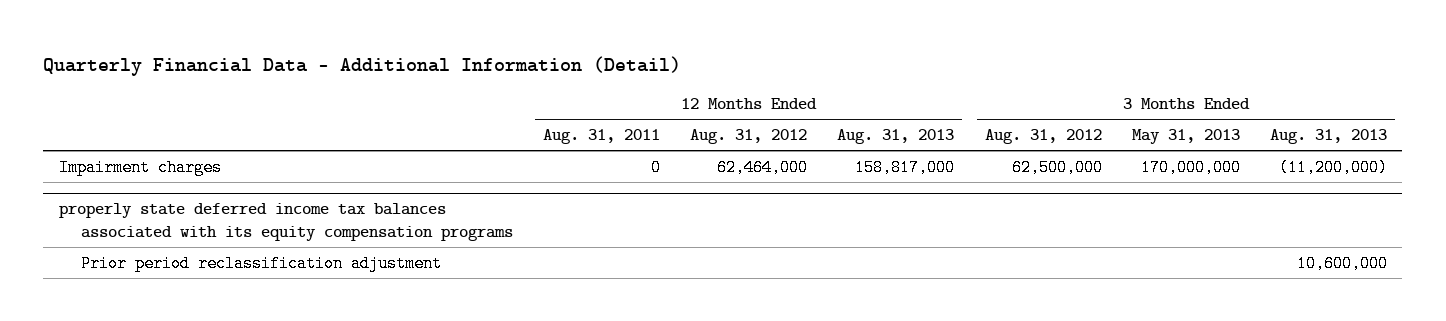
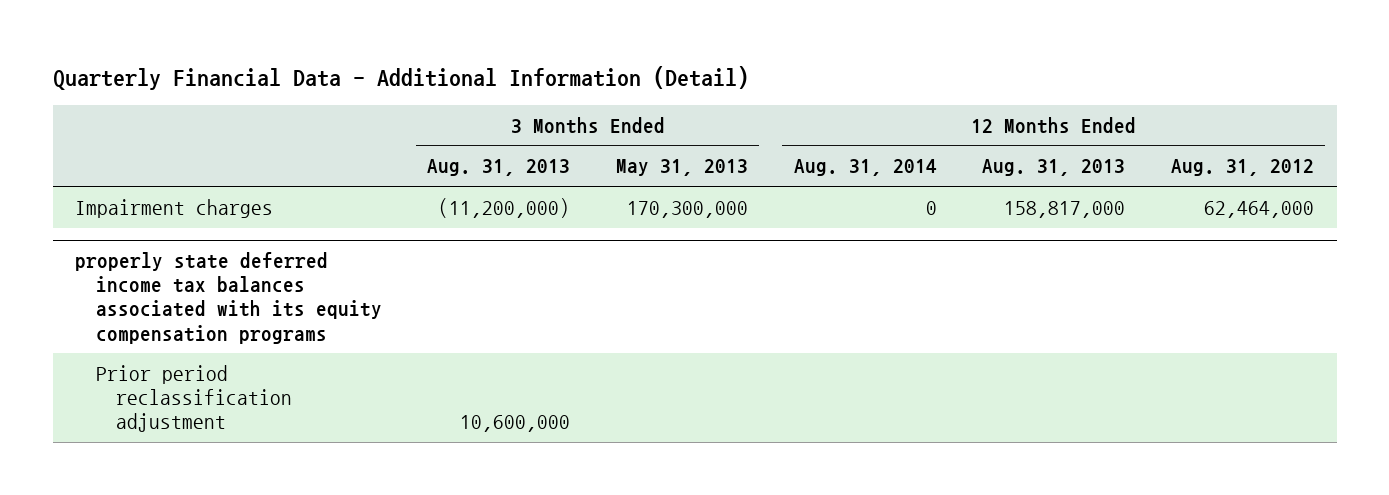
- | 12 Months Ended Aug. 31, 2011 | 12 Months Ended Aug. 31, 2012 | 12 Months Ended Aug. 31, 2013 | 3 Months Ended Aug. 31, 2012 | 3 Months Ended May 31, 2013 | 3 Months Ended Aug. 31, 2013
+ | 3 Months Ended Aug. 31, 2013 | 3 Months Ended May 31, 2013 | 12 Months Ended Aug. 31, 2014 | 12 Months Ended Aug. 31, 2013 | 12 Months Ended Aug. 31, 2012
- Impairment charges | 0 | 62,464,000 | 158,817,000 | 62,500,000 | 170,000,000 | (11,200,000)
+ Impairment charges | (11,200,000) | 170,300,000 | 0 | 158,817,000 | 62,464,000

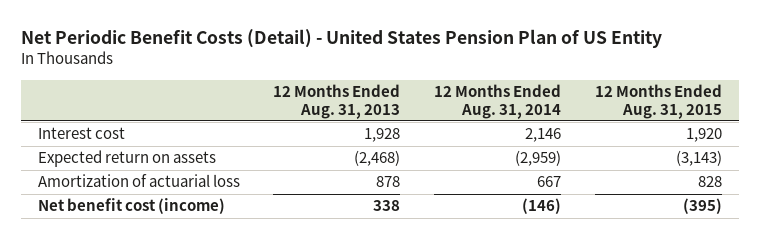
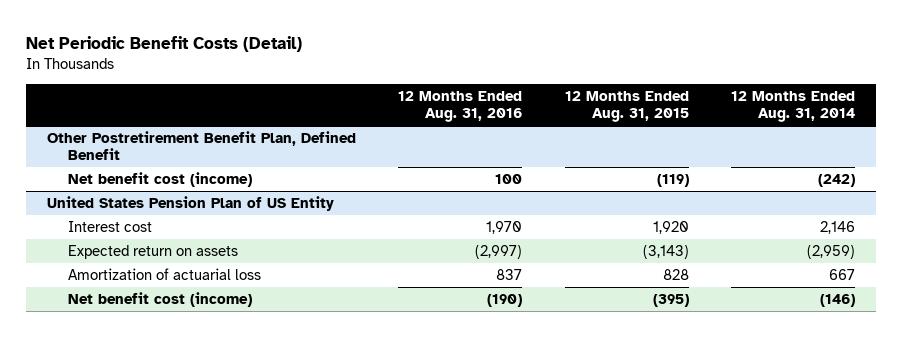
- Net Periodic Benefit Costs (Detail) - United States Pension Plan of US Entity
+ Net Periodic Benefit Costs (Detail)
- | 12 Months Ended Aug. 31, 2013 | 12 Months Ended Aug. 31, 2014 | 12 Months Ended Aug. 31, 2015
+ | 12 Months Ended Aug. 31, 2016 | 12 Months Ended Aug. 31, 2015 | 12 Months Ended Aug. 31, 2014
+ Other Postretirement Benefit Plan, Defined Benefit
+ Net benefit cost (income) | 100 | (119) | (242)
+ United States Pension Plan of US Entity

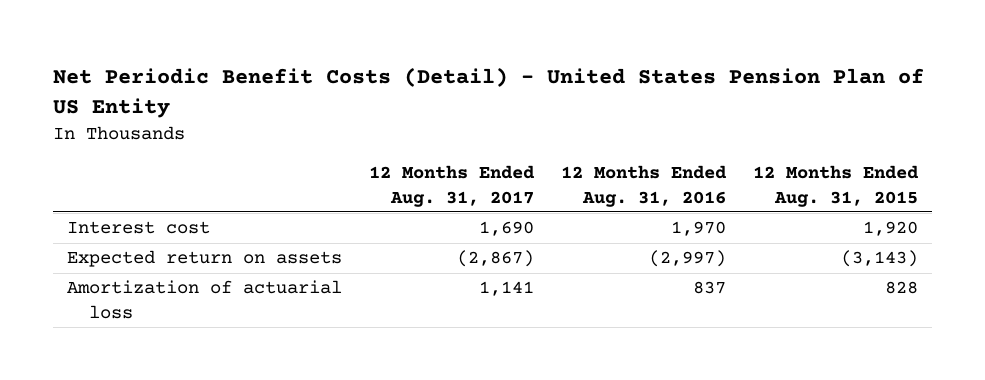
- Net Periodic Benefit Costs (Detail)
+ Net Periodic Benefit Costs (Detail) - United States Pension Plan of US Entity
- | 12 Months Ended Aug. 31, 2016 | 12 Months Ended Aug. 31, 2015 | 12 Months Ended Aug. 31, 2014
+ | 12 Months Ended Aug. 31, 2017 | 12 Months Ended Aug. 31, 2016 | 12 Months Ended Aug. 31, 2015
- Other Postretirement Benefit Plan, Defined Benefit
- Net benefit cost (income) | 100 | (119) | (242)
- United States Pension Plan of US Entity
- Net benefit cost (income) | (190) | (395) | (146)

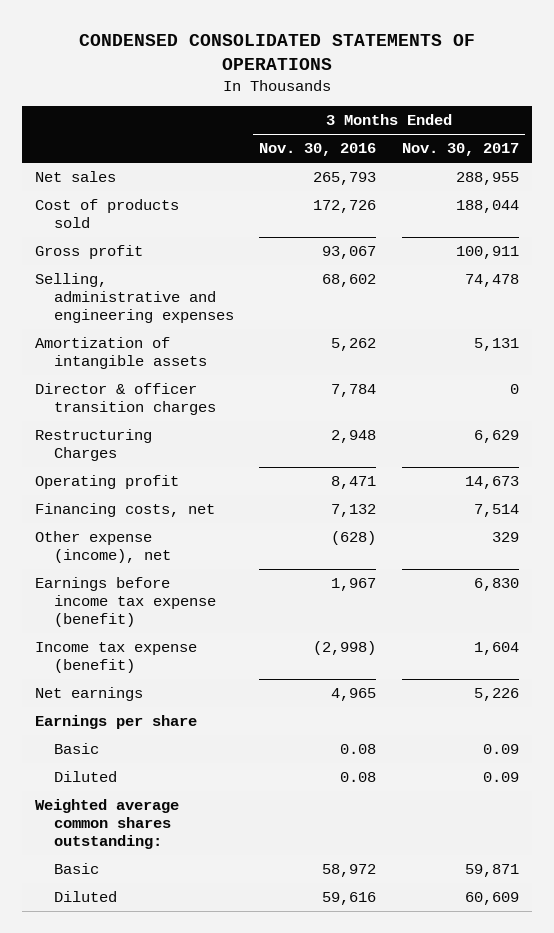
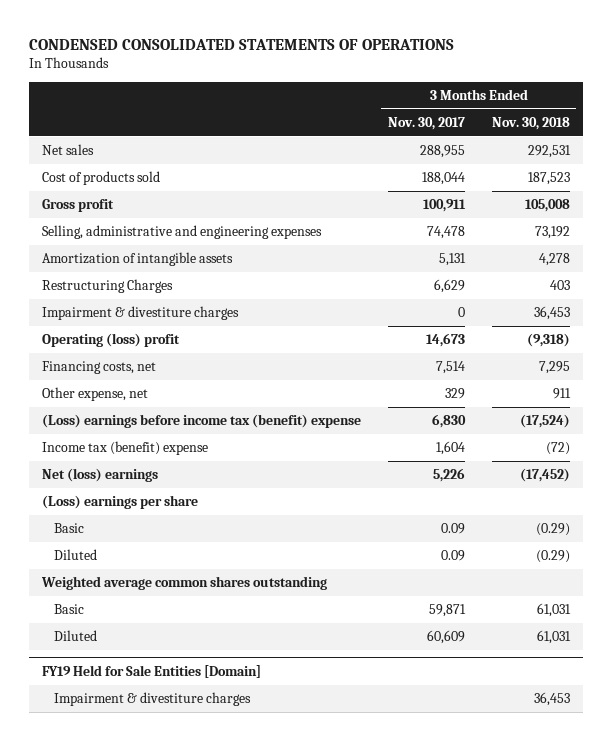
- | 3 Months Ended Nov. 30, 2016 | 3 Months Ended Nov. 30, 2017
+ | 3 Months Ended Nov. 30, 2017 | 3 Months Ended Nov. 30, 2018
- Director & officer transition charges | 7,784 | 0
- Operating profit | 8,471 | 14,673
+ Impairment & divestiture charges | 0 | 36,453
+ Operating (loss) profit | 14,673 | (9,318)
- Other expense (income), net | (628) | 329
- Earnings before income tax expense (benefit) | 1,967 | 6,830
- Income tax expense (benefit) | (2,998) | 1,604
- Net earnings | 4,965 | 5,226
- Earnings per share
+ Other expense, net | 329 | 911
+ (Loss) earnings before income tax (benefit) expense | 6,830 | (17,524)
+ Income tax (benefit) expense | 1,604 | (72)
+ Net (loss) earnings | 5,226 | (17,452)
+ (Loss) earnings per share
- Weighted average common shares outstanding:
+ Weighted average common shares outstanding
+ FY19 Held for Sale Entities [Domain]
+ Impairment & divestiture charges | | 36,453

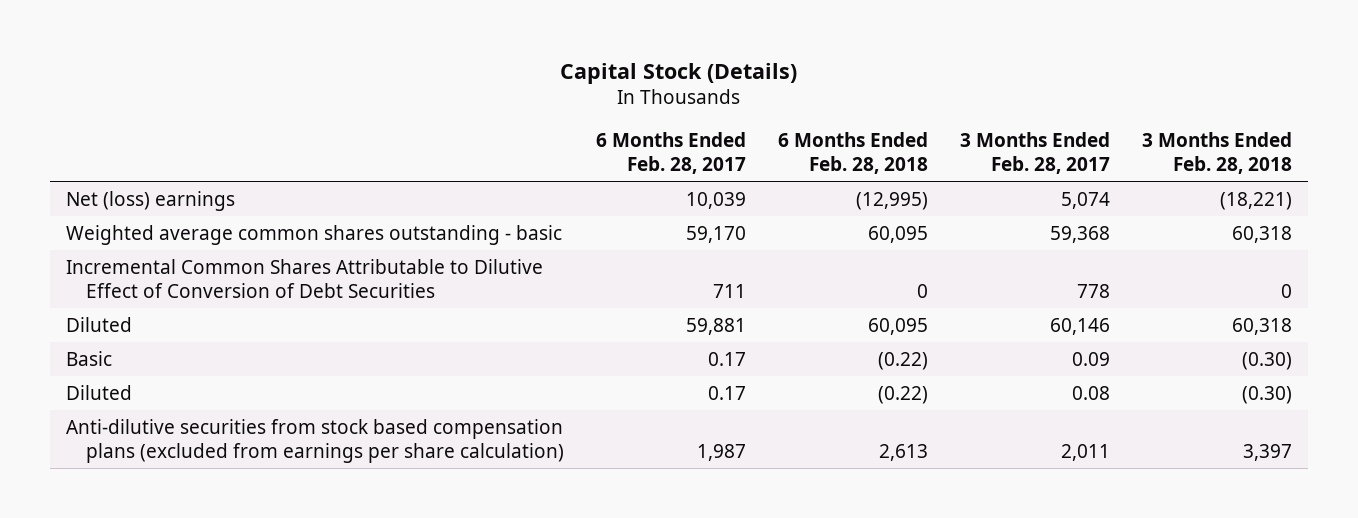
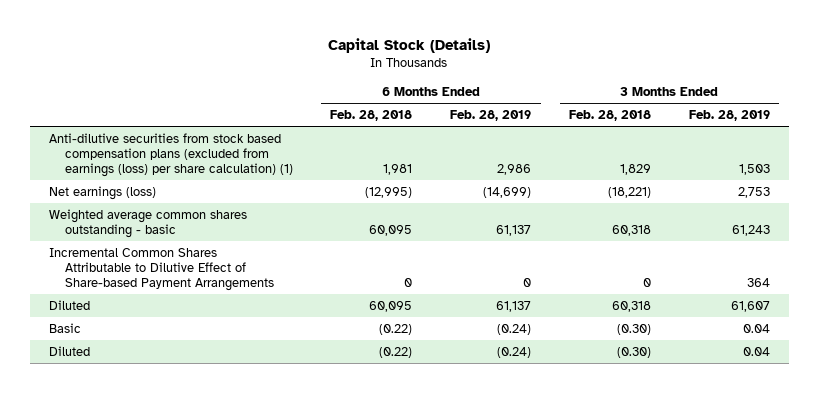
- | 6 Months Ended Feb. 28, 2017 | 6 Months Ended Feb. 28, 2018 | 3 Months Ended Feb. 28, 2017 | 3 Months Ended Feb. 28, 2018
+ | 6 Months Ended Feb. 28, 2018 | 6 Months Ended Feb. 28, 2019 | 3 Months Ended Feb. 28, 2018 | 3 Months Ended Feb. 28, 2019
- Net (loss) earnings | 10,039 | (12,995) | 5,074 | (18,221)
+ Anti-dilutive securities from stock based compensation plans (excluded from earnings (loss) per share calculation) (1) | 1,981 | 2,986 | 1,829 | 1,503
+ Net earnings (loss) | (12,995) | (14,699) | (18,221) | 2,753
- Incremental Common Shares Attributable to Dilutive Effect of Conversion of Debt Securities | 711 | 0 | 778 | 0
+ Incremental Common Shares Attributable to Dilutive Effect of Share-based Payment Arrangements | 0 | 0 | 0 | 364
- Anti-dilutive securities from stock based compensation plans (excluded from earnings per share calculation) | 1,987 | 2,613 | 2,011 | 3,397

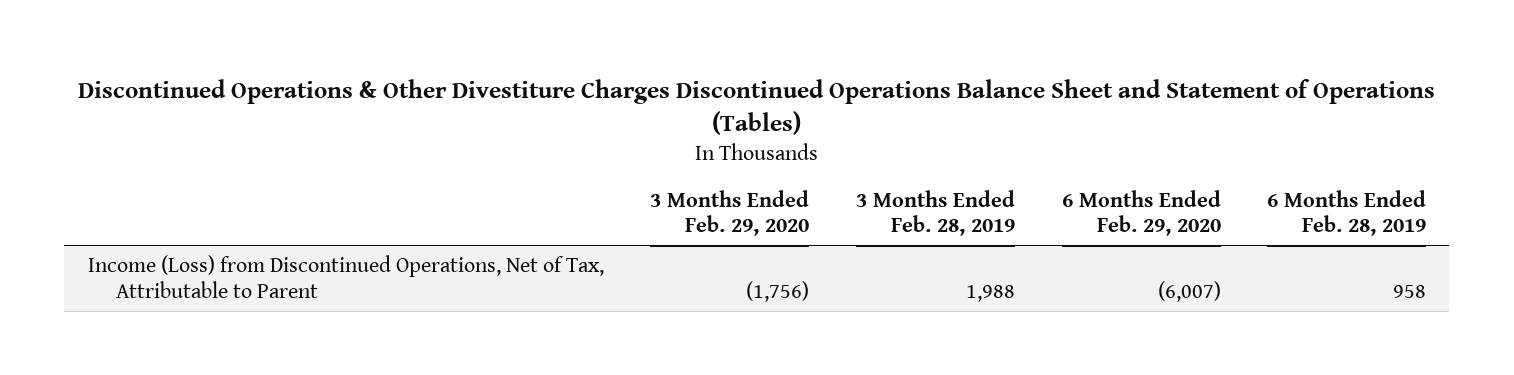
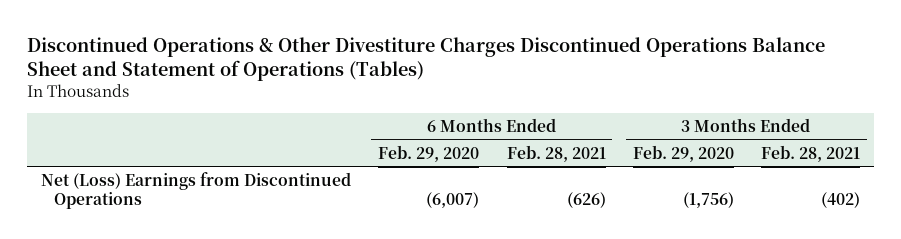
- | 3 Months Ended Feb. 29, 2020 | 3 Months Ended Feb. 28, 2019 | 6 Months Ended Feb. 29, 2020 | 6 Months Ended Feb. 28, 2019
+ | 6 Months Ended Feb. 29, 2020 | 6 Months Ended Feb. 28, 2021 | 3 Months Ended Feb. 29, 2020 | 3 Months Ended Feb. 28, 2021
- Income (Loss) from Discontinued Operations, Net of Tax, Attributable to Parent | (1,756) | 1,988 | (6,007) | 958
+ Net (Loss) Earnings from Discontinued Operations | (6,007) | (626) | (1,756) | (402)

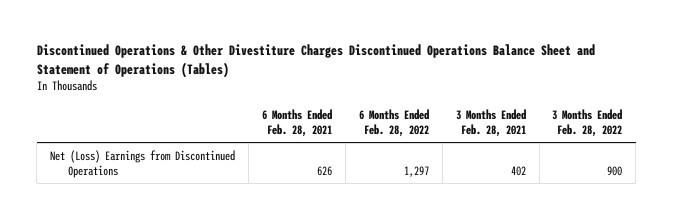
- | 6 Months Ended Feb. 29, 2020 | 6 Months Ended Feb. 28, 2021 | 3 Months Ended Feb. 29, 2020 | 3 Months Ended Feb. 28, 2021
+ | 6 Months Ended Feb. 28, 2021 | 6 Months Ended Feb. 28, 2022 | 3 Months Ended Feb. 28, 2021 | 3 Months Ended Feb. 28, 2022
- Net (Loss) Earnings from Discontinued Operations | (6,007) | (626) | (1,756) | (402)
+ Net (Loss) Earnings from Discontinued Operations | 626 | 1,297 | 402 | 900

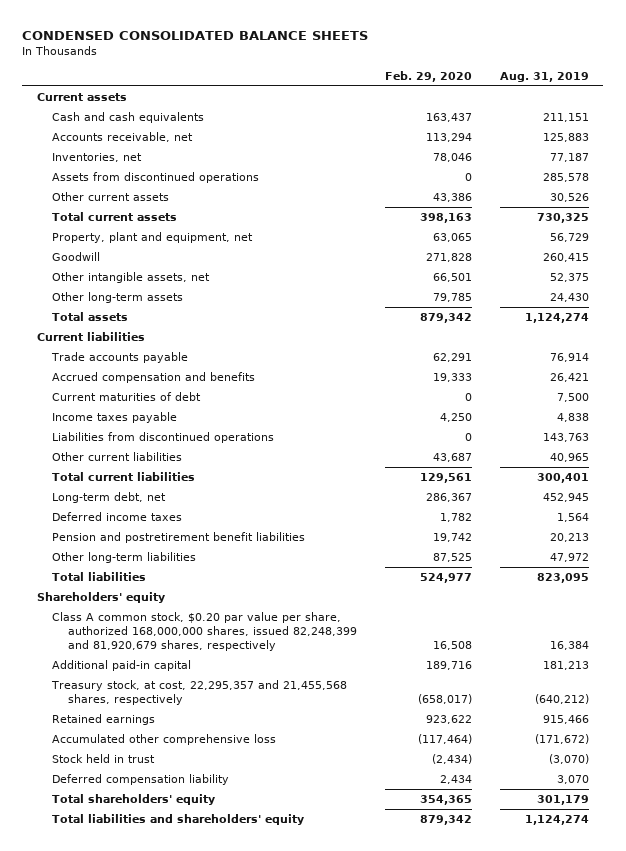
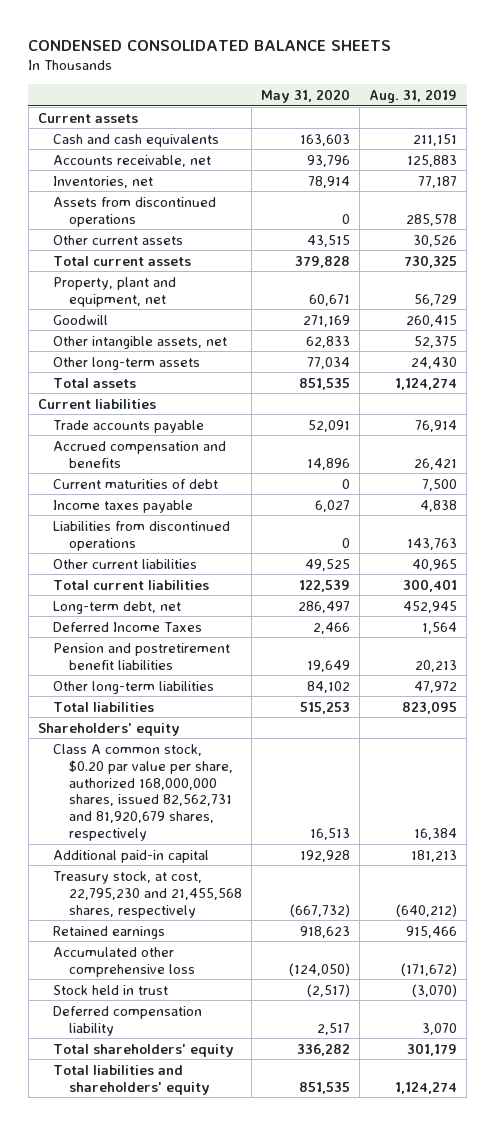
- | Feb. 29, 2020 | Aug. 31, 2019
+ | May 31, 2020 | Aug. 31, 2019
- Deferred income taxes | 1,782 | 1,564
+ Deferred Income Taxes | 2,466 | 1,564
- Class A common stock, $0.20 par value per share, authorized 168,000,000 shares, issued 82,248,399 and 81,920,679 shares, respectively | 16,508 | 16,384
+ Class A common stock, $0.20 par value per share, authorized 168,000,000 shares, issued 82,562,731 and 81,920,679 shares, respectively | 16,513 | 16,384
- Treasury stock, at cost, 22,295,357 and 21,455,568 shares, respectively | (658,017) | (640,212)
+ Treasury stock, at cost, 22,795,230 and 21,455,568 shares, respectively | (667,732) | (640,212)

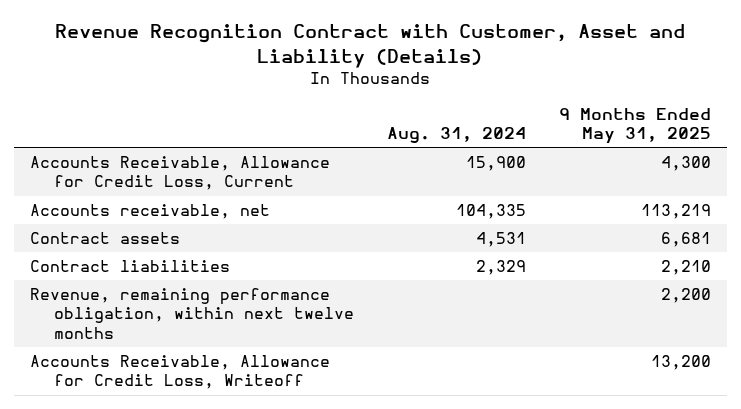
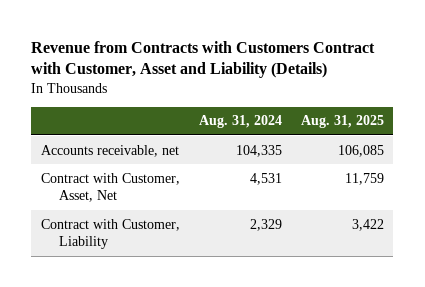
- Revenue Recognition Contract with Customer, Asset and Liability (Details)
+ Revenue from Contracts with Customers Contract with Customer, Asset and Liability (Details)
- | Aug. 31, 2024 | 9 Months Ended May 31, 2025
+ | Aug. 31, 2024 | Aug. 31, 2025
- Accounts Receivable, Allowance for Credit Loss, Current | 15,900 | 4,300
- Contract assets | 4,531 | 6,681
- Contract liabilities | 2,329 | 2,210
- Revenue, remaining performance obligation, within next twelve months | | 2,200
- Accounts Receivable, Allowance for Credit Loss, Writeoff | | 13,200
+ Contract with Customer, Asset, Net | 4,531 | 11,759
+ Contract with Customer, Liability | 2,329 | 3,422

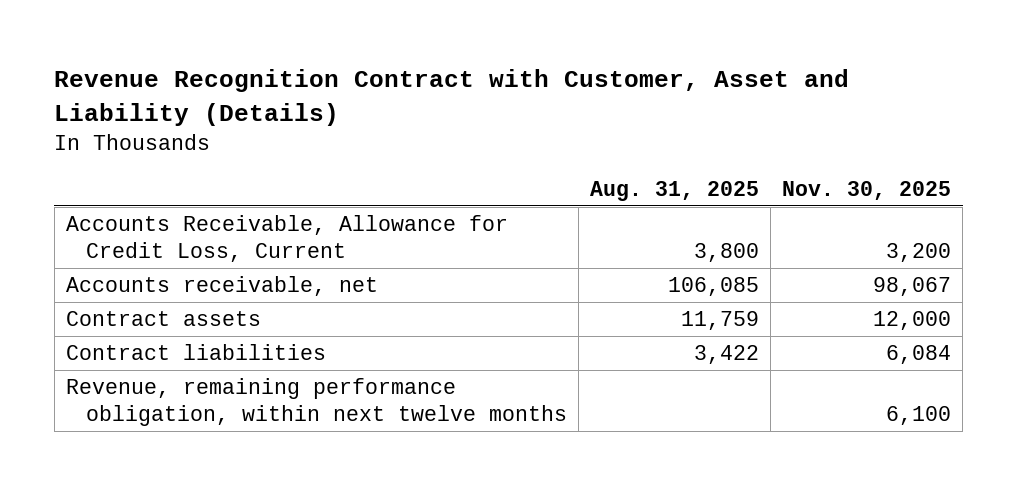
- Revenue from Contracts with Customers Contract with Customer, Asset and Liability (Details)
+ Revenue Recognition Contract with Customer, Asset and Liability (Details)
- | Aug. 31, 2024 | Aug. 31, 2025
+ | Aug. 31, 2025 | Nov. 30, 2025
+ Accounts Receivable, Allowance for Credit Loss, Current | 3,800 | 3,200
- Contract with Customer, Asset, Net | 4,531 | 11,759
- Contract with Customer, Liability | 2,329 | 3,422
+ Contract assets | 11,759 | 12,000
+ Contract liabilities | 3,422 | 6,084
+ Revenue, remaining performance obligation, within next twelve months | | 6,100

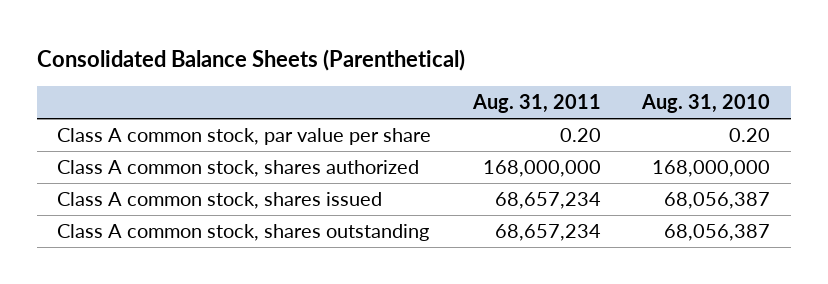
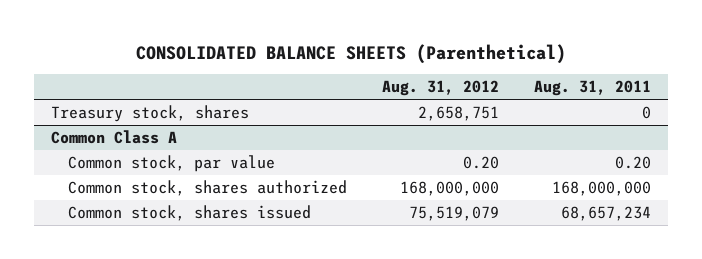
- Consolidated Balance Sheets (Parenthetical)
+ CONSOLIDATED BALANCE SHEETS (Parenthetical)
- | Aug. 31, 2011 | Aug. 31, 2010
+ | Aug. 31, 2012 | Aug. 31, 2011
- Class A common stock, par value per share | 0.20 | 0.20
- Class A common stock, shares authorized | 168,000,000 | 168,000,000
- Class A common stock, shares issued | 68,657,234 | 68,056,387
- Class A common stock, shares outstanding | 68,657,234 | 68,056,387
+ Treasury stock, shares | 2,658,751 | 0
+ Common Class A
+ Common stock, par value | 0.20 | 0.20
+ Common stock, shares authorized | 168,000,000 | 168,000,000
+ Common stock, shares issued | 75,519,079 | 68,657,234

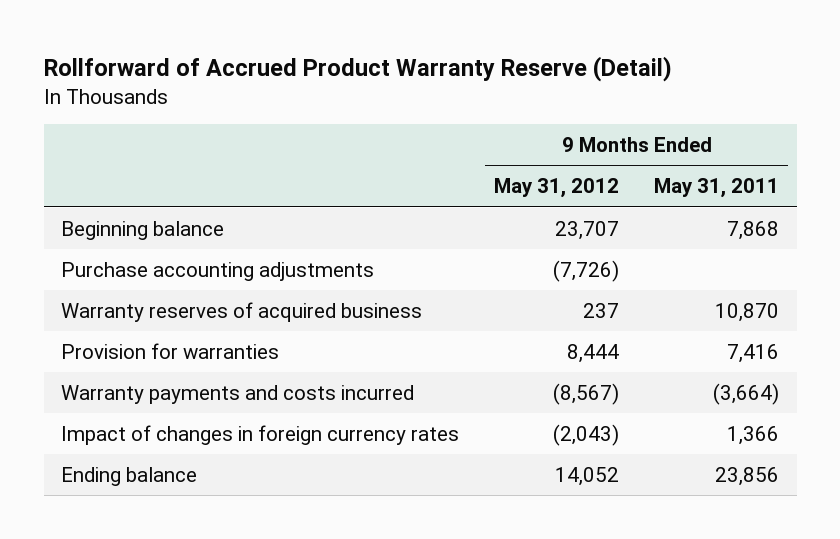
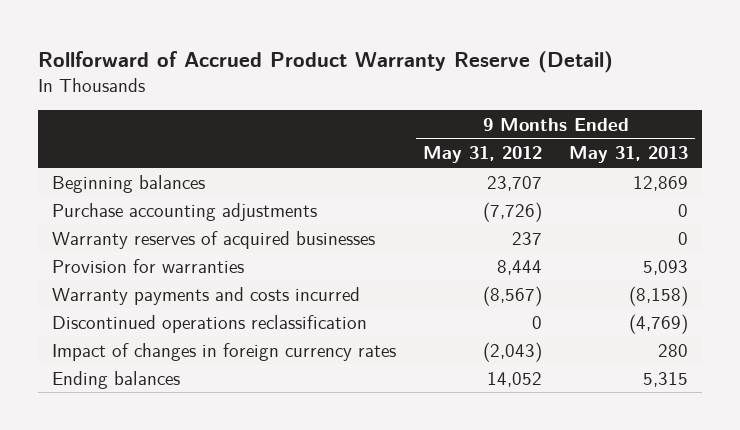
- | 9 Months Ended May 31, 2012 | 9 Months Ended May 31, 2011
+ | 9 Months Ended May 31, 2012 | 9 Months Ended May 31, 2013
- Beginning balance | 23,707 | 7,868
+ Beginning balances | 23,707 | 12,869
- Warranty reserves of acquired business | 237 | 10,870
+ Warranty reserves of acquired businesses | 237 | 0
+ Discontinued operations reclassification | 0 | (4,769)
- Ending balance | 14,052 | 23,856
+ Ending balances | 14,052 | 5,315

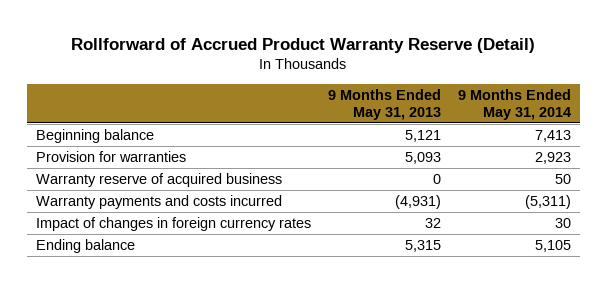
- | 9 Months Ended May 31, 2012 | 9 Months Ended May 31, 2013
+ | 9 Months Ended May 31, 2013 | 9 Months Ended May 31, 2014
- Beginning balances | 23,707 | 12,869
- Purchase accounting adjustments | (7,726) | 0
- Warranty reserves of acquired businesses | 237 | 0
+ Beginning balance | 5,121 | 7,413
- Warranty payments and costs incurred | (8,567) | (8,158)
- Discontinued operations reclassification | 0 | (4,769)
- Impact of changes in foreign currency rates | (2,043) | 280
- Ending balances | 14,052 | 5,315
+ Warranty reserve of acquired business | 0 | 50
+ Warranty payments and costs incurred | (4,931) | (5,311)
+ Impact of changes in foreign currency rates | 32 | 30
+ Ending balance | 5,315 | 5,105

